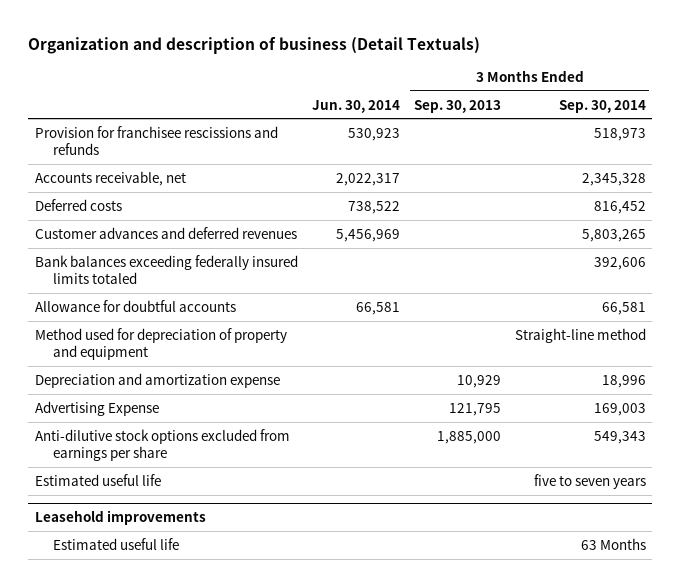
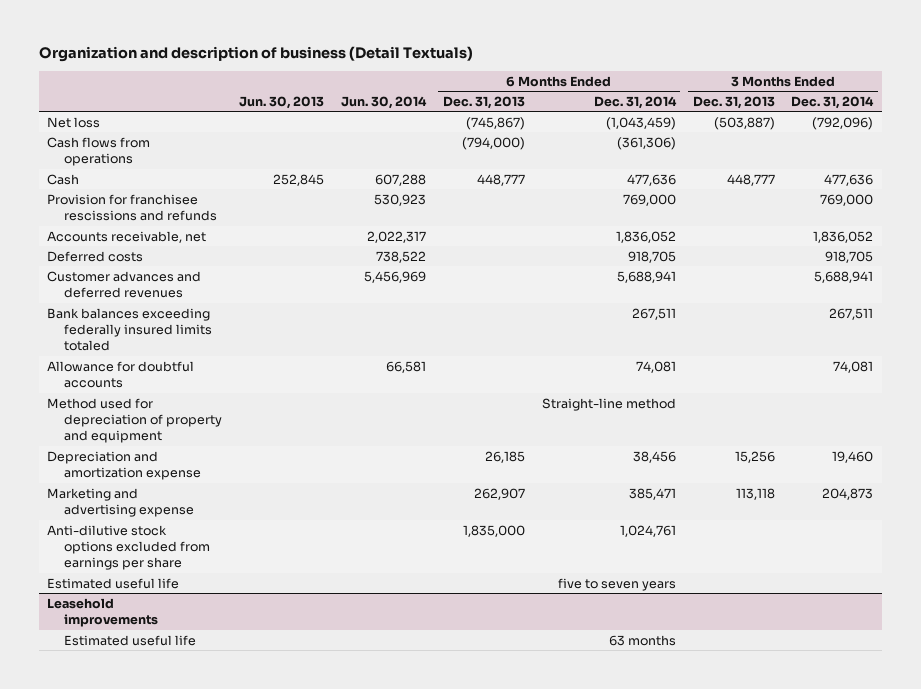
- | Jun. 30, 2014 | 3 Months Ended Sep. 30, 2013 | 3 Months Ended Sep. 30, 2014
+ | Jun. 30, 2013 | Jun. 30, 2014 | 6 Months Ended Dec. 31, 2013 | 6 Months Ended Dec. 31, 2014 | 3 Months Ended Dec. 31, 2013 | 3 Months Ended Dec. 31, 2014
+ Net loss | | | (745,867) | (1,043,459) | (503,887) | (792,096)
+ Cash flows from operations | | | (794,000) | (361,306) | |
+ Cash | 252,845 | 607,288 | 448,777 | 477,636 | 448,777 | 477,636
- Advertising Expense | | 121,795 | 169,003
+ Marketing and advertising expense | | | 262,907 | 385,471 | 113,118 | 204,873

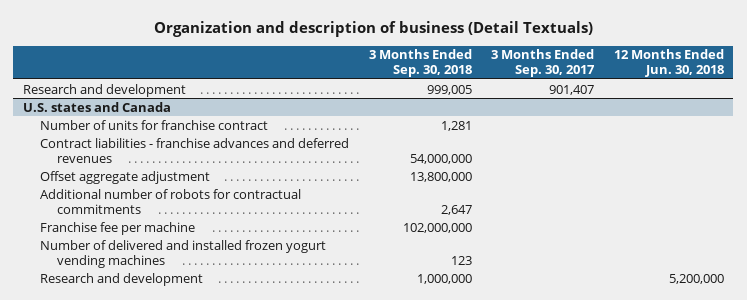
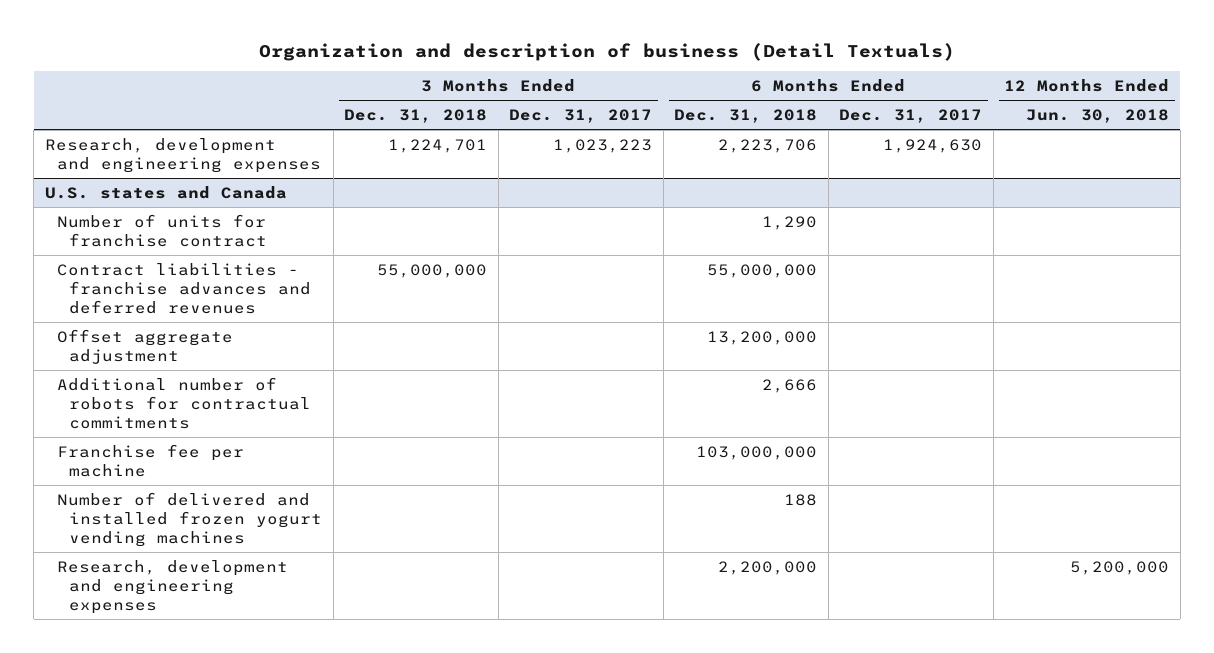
- | 3 Months Ended Sep. 30, 2018 | 3 Months Ended Sep. 30, 2017 | 12 Months Ended Jun. 30, 2018
+ | 3 Months Ended Dec. 31, 2018 | 3 Months Ended Dec. 31, 2017 | 6 Months Ended Dec. 31, 2018 | 6 Months Ended Dec. 31, 2017 | 12 Months Ended Jun. 30, 2018
- Research and development | 999,005 | 901,407 |
+ Research, development and engineering expenses | 1,224,701 | 1,023,223 | 2,223,706 | 1,924,630 |
@ U.S. states and Canada
- Research and development | 1,000,000 | | 5,200,000
+ Research, development and engineering expenses | | | 2,200,000 | | 5,200,000

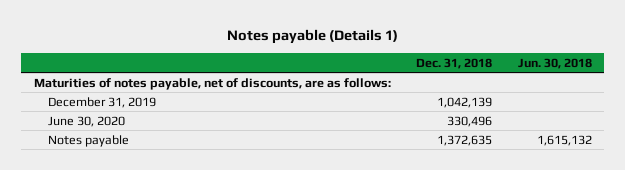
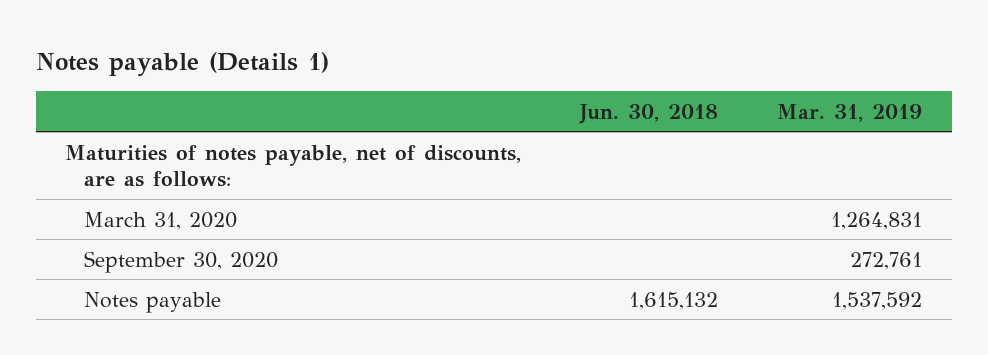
- | Dec. 31, 2018 | Jun. 30, 2018
+ | Jun. 30, 2018 | Mar. 31, 2019
- December 31, 2019 | 1,042,139 |
- June 30, 2020 | 330,496 |
+ March 31, 2020 | | 1,264,831
+ September 30, 2020 | | 272,761

